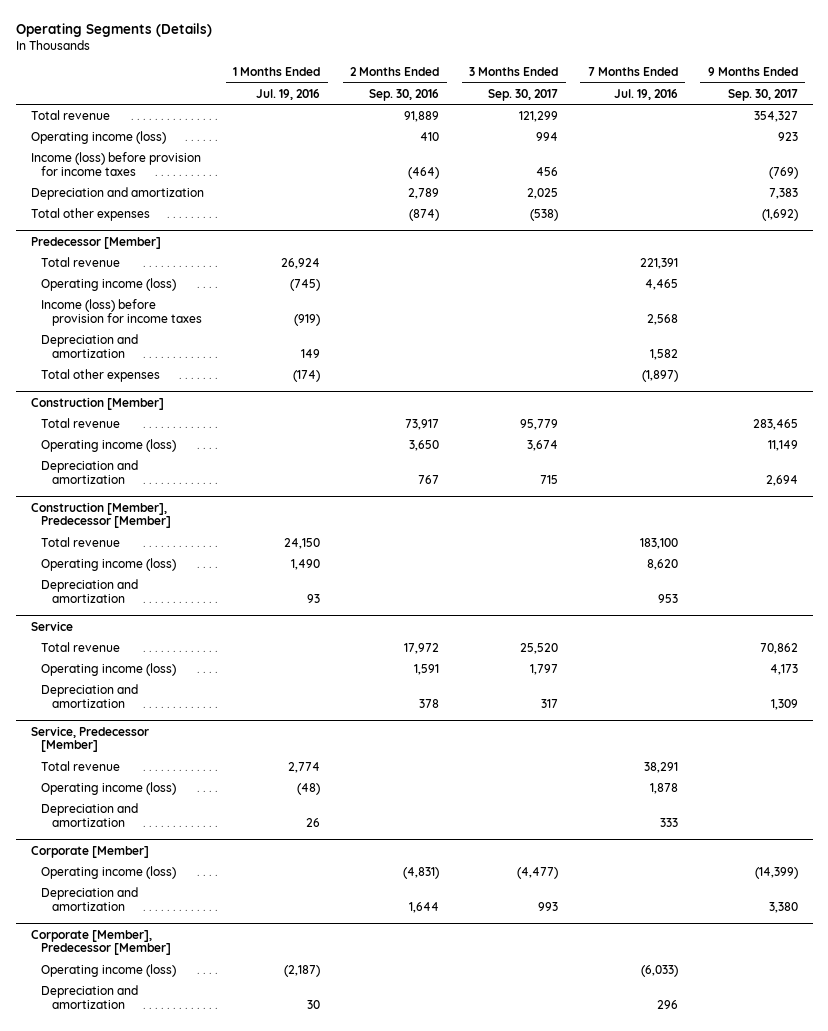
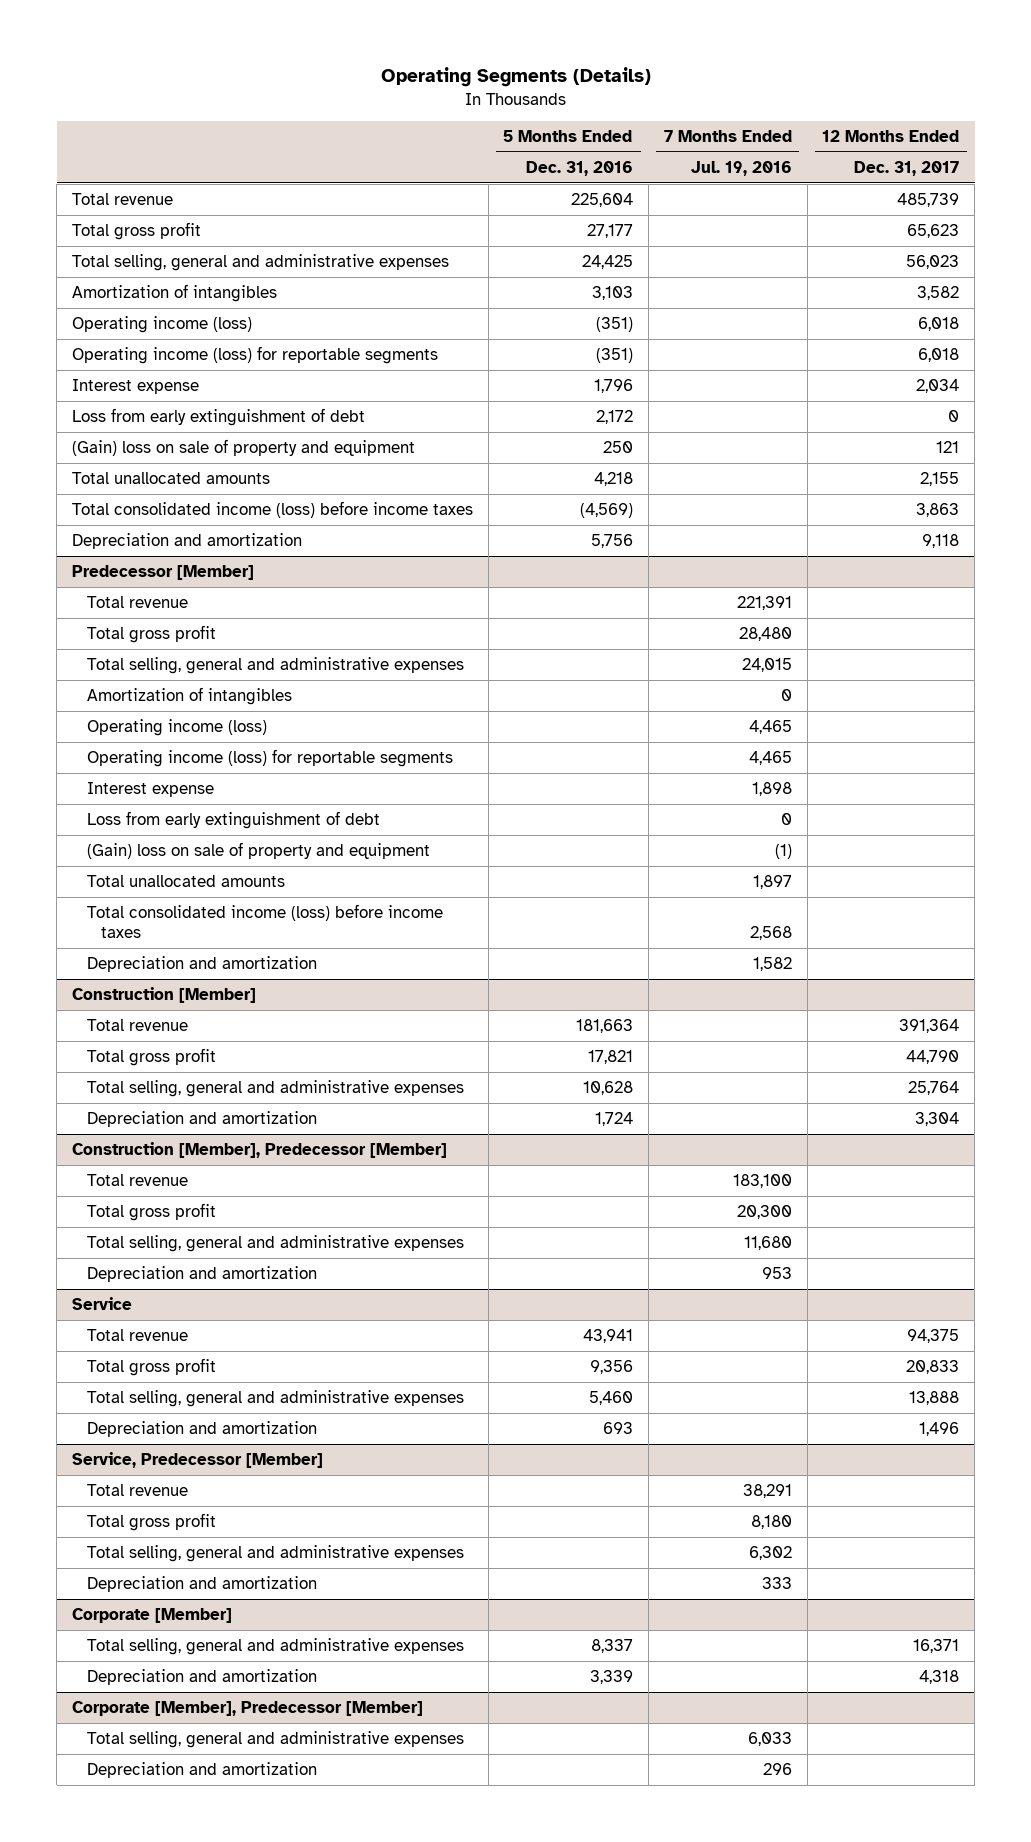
- | 1 Months Ended Jul. 19, 2016 | 2 Months Ended Sep. 30, 2016 | 3 Months Ended Sep. 30, 2017 | 7 Months Ended Jul. 19, 2016 | 9 Months Ended Sep. 30, 2017
+ | 5 Months Ended Dec. 31, 2016 | 7 Months Ended Jul. 19, 2016 | 12 Months Ended Dec. 31, 2017
+ Total gross profit | 27,177 | | 65,623
+ Total selling, general and administrative expenses | 24,425 | | 56,023
+ Amortization of intangibles | 3,103 | | 3,582
- Income (loss) before provision for income taxes | | (464) | 456 | | (769)
+ Operating income (loss) for reportable segments | (351) | | 6,018
+ Interest expense | 1,796 | | 2,034
+ Loss from early extinguishment of debt | 2,172 | | 0
+ (Gain) loss on sale of property and equipment | 250 | | 121
+ Total unallocated amounts | 4,218 | | 2,155
+ Total consolidated income (loss) before income taxes | (4,569) | | 3,863
- Total other expenses | | (874) | (538) | | (1,692)
@ Predecessor [Member]
+ Total gross profit | | 28,480 |
+ Total selling, general and administrative expenses | | 24,015 |
+ Amortization of intangibles | | 0 |
- Income (loss) before provision for income taxes | (919) | | | 2,568 |
+ Operating income (loss) for reportable segments | | 4,465 |
+ Interest expense | | 1,898 |
+ Loss from early extinguishment of debt | | 0 |
+ (Gain) loss on sale of property and equipment | | (1) |
+ Total unallocated amounts | | 1,897 |
+ Total consolidated income (loss) before income taxes | | 2,568 |
- Total other expenses | (174) | | | (1,897) |
@ Construction [Member]
- Operating income (loss) | | 3,650 | 3,674 | | 11,149
+ Total gross profit | 17,821 | | 44,790
+ Total selling, general and administrative expenses | 10,628 | | 25,764
@ Construction [Member], Predecessor [Member]
- Operating income (loss) | 1,490 | | | 8,620 |
+ Total gross profit | | 20,300 |
+ Total selling, general and administrative expenses | | 11,680 |
@ Service
- Operating income (loss) | | 1,591 | 1,797 | | 4,173
+ Total gross profit | 9,356 | | 20,833
+ Total selling, general and administrative expenses | 5,460 | | 13,888
@ Service, Predecessor [Member]
- Operating income (loss) | (48) | | | 1,878 |
+ Total gross profit | | 8,180 |
+ Total selling, general and administrative expenses | | 6,302 |
@ Corporate [Member]
- Operating income (loss) | | (4,831) | (4,477) | | (14,399)
+ Total selling, general and administrative expenses | 8,337 | | 16,371
@ Corporate [Member], Predecessor [Member]
- Operating income (loss) | (2,187) | | | (6,033) |
+ Total selling, general and administrative expenses | | 6,033 |

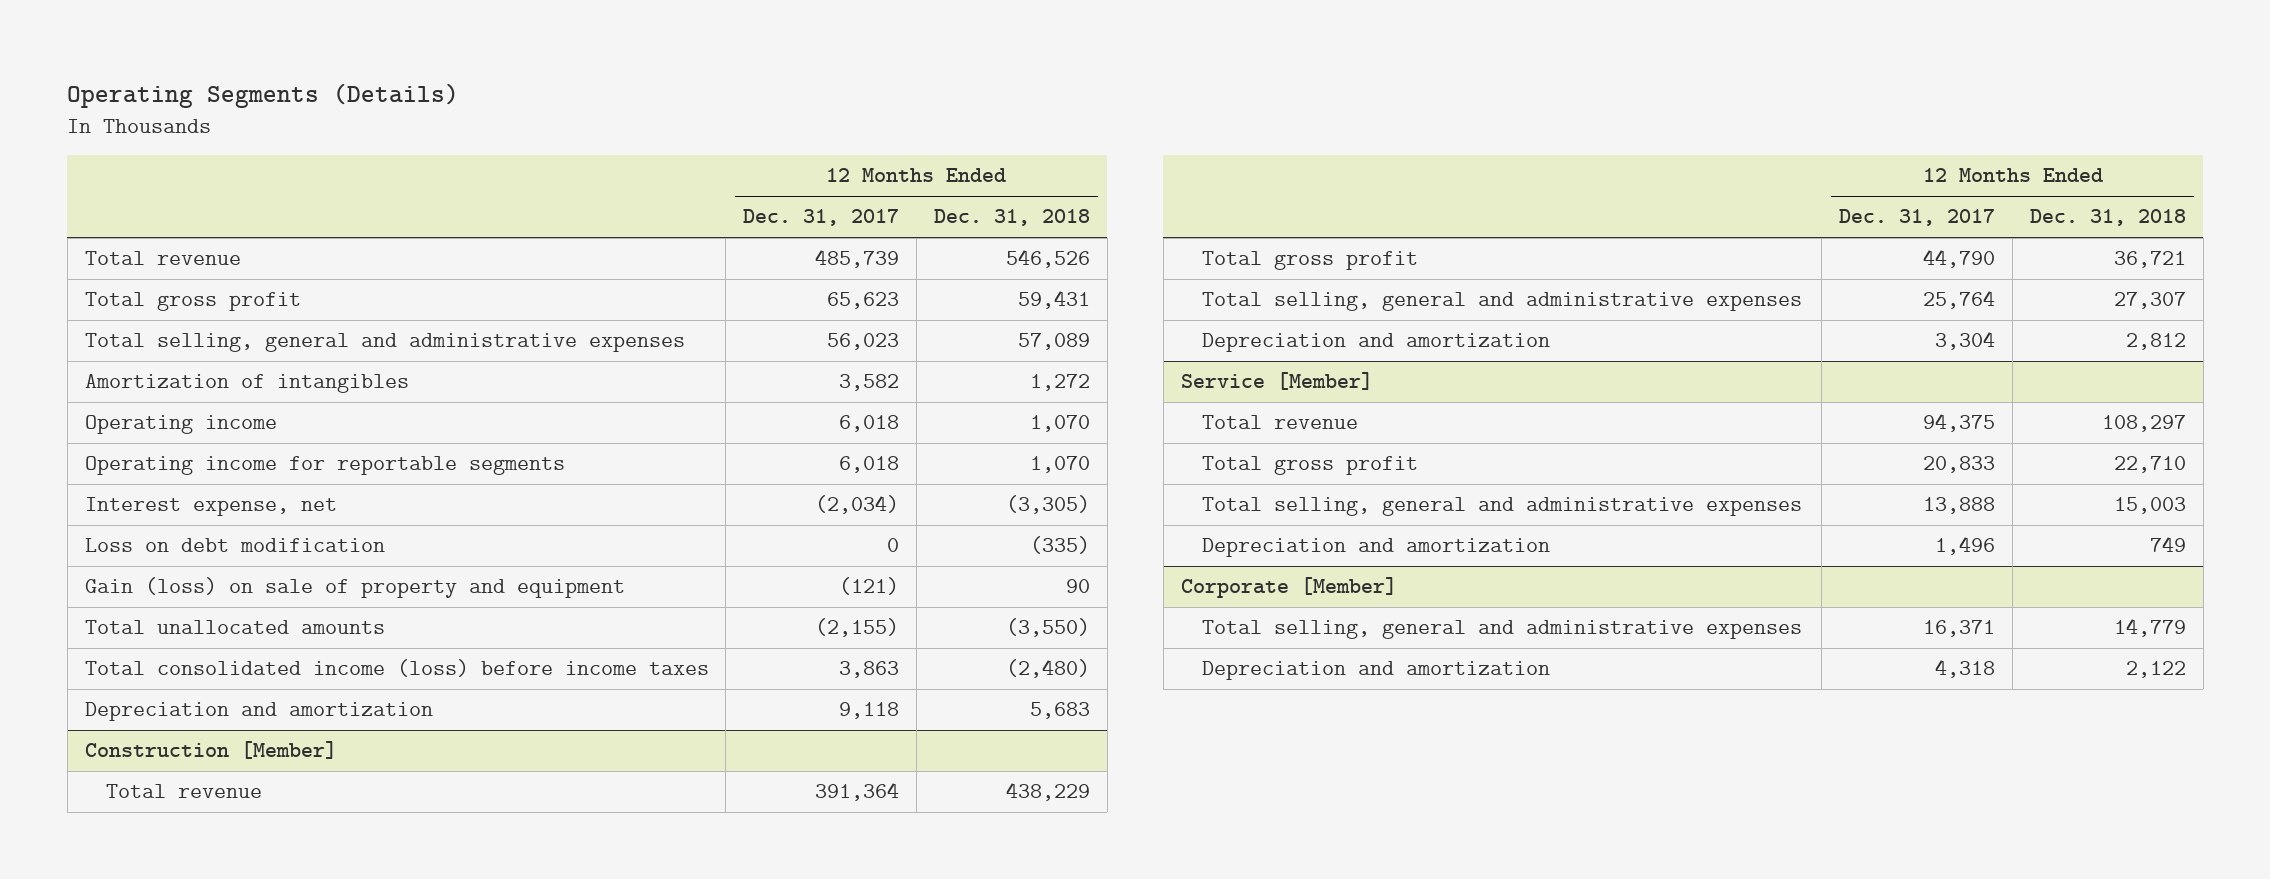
- | 5 Months Ended Dec. 31, 2016 | 7 Months Ended Jul. 19, 2016 | 12 Months Ended Dec. 31, 2017
+ | 12 Months Ended Dec. 31, 2017 | 12 Months Ended Dec. 31, 2018
- Operating income (loss) | (351) | | 6,018
- Operating income (loss) for reportable segments | (351) | | 6,018
- Interest expense | 1,796 | | 2,034
- Loss from early extinguishment of debt | 2,172 | | 0
- (Gain) loss on sale of property and equipment | 250 | | 121
- Total unallocated amounts | 4,218 | | 2,155
+ Operating income | 6,018 | 1,070
+ Operating income for reportable segments | 6,018 | 1,070
+ Interest expense, net | (2,034) | (3,305)
+ Loss on debt modification | 0 | (335)
+ Gain (loss) on sale of property and equipment | (121) | 90
+ Total unallocated amounts | (2,155) | (3,550)
- Predecessor [Member]
- Total revenue | | 221,391 |
- Total gross profit | | 28,480 |
- Total selling, general and administrative expenses | | 24,015 |
- Amortization of intangibles | | 0 |
- Operating income (loss) | | 4,465 |
- Operating income (loss) for reportable segments | | 4,465 |
- Interest expense | | 1,898 |
- Loss from early extinguishment of debt | | 0 |
- (Gain) loss on sale of property and equipment | | (1) |
- Total unallocated amounts | | 1,897 |
- Total consolidated income (loss) before income taxes | | 2,568 |
- Depreciation and amortization | | 1,582 |
- Construction [Member], Predecessor [Member]
- Total revenue | | 183,100 |
- Total gross profit | | 20,300 |
- Total selling, general and administrative expenses | | 11,680 |
- Depreciation and amortization | | 953 |
- Service
+ Service [Member]
- Service, Predecessor [Member]
- Total revenue | | 38,291 |
- Total gross profit | | 8,180 |
- Total selling, general and administrative expenses | | 6,302 |
- Depreciation and amortization | | 333 |
- Corporate [Member], Predecessor [Member]
- Total selling, general and administrative expenses | | 6,033 |
- Depreciation and amortization | | 296 |

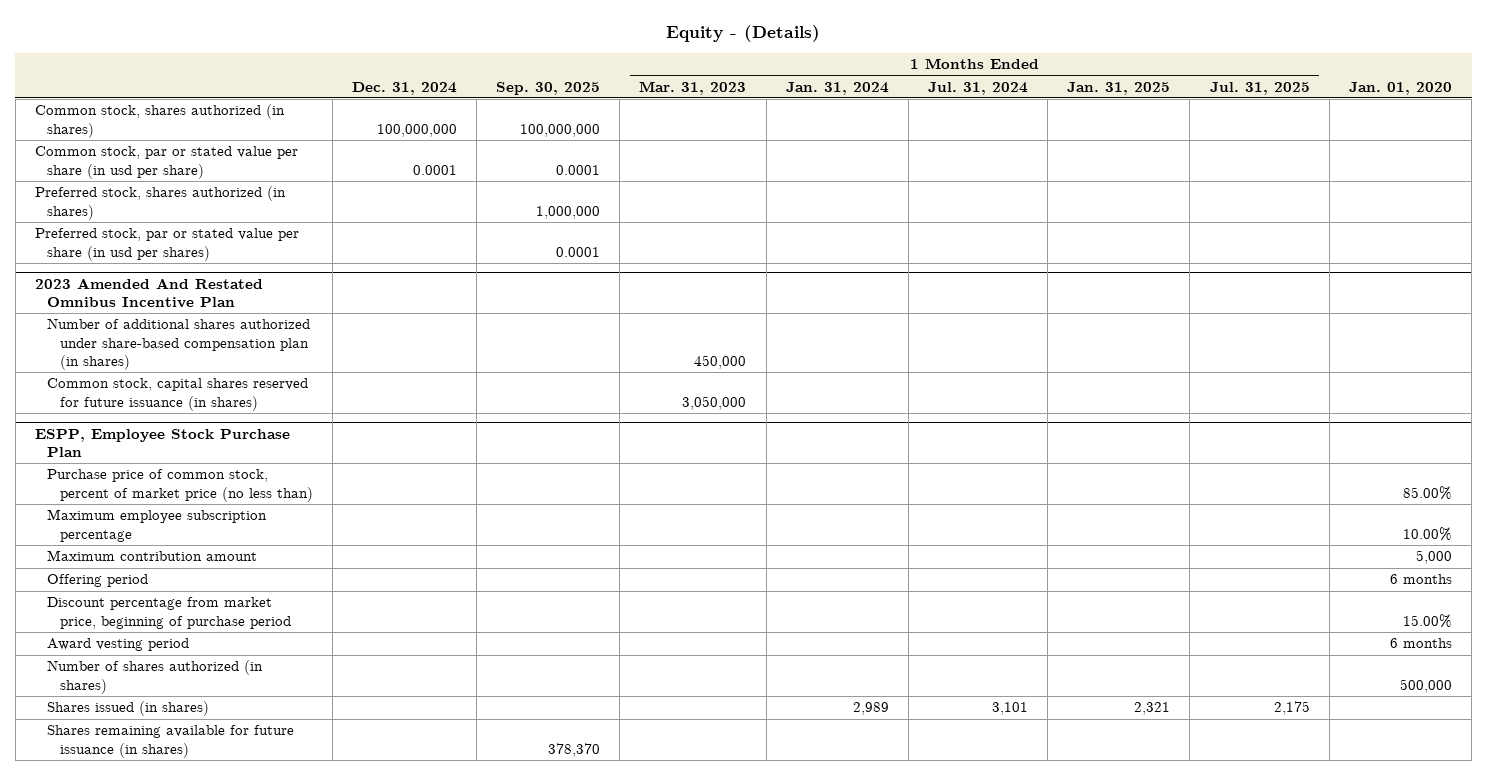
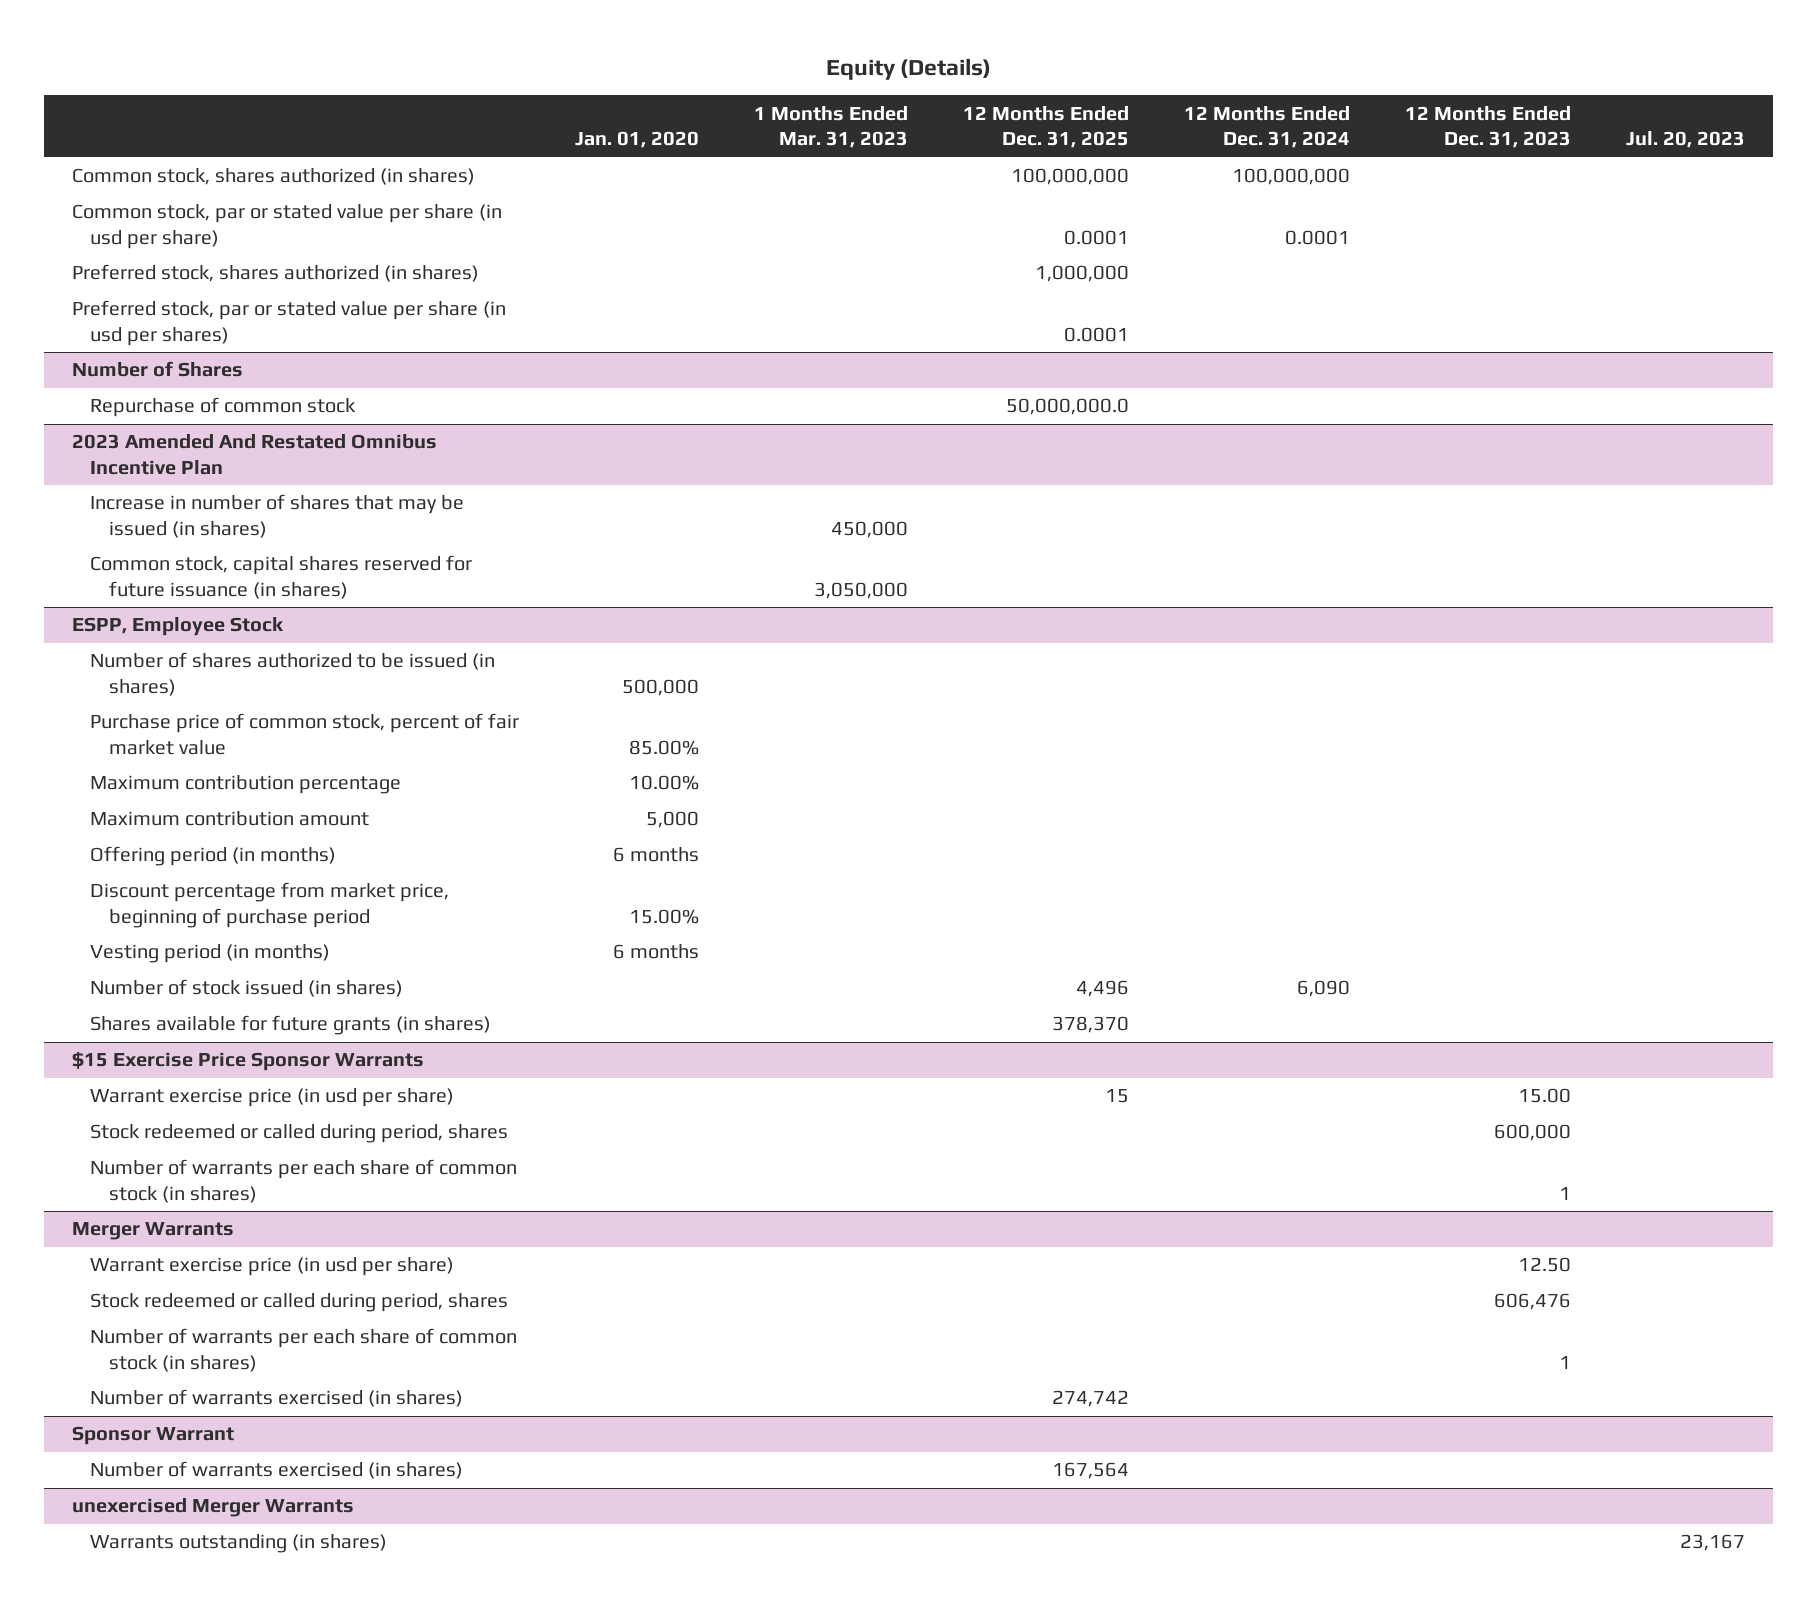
- Equity - (Details)
+ Equity (Details)
- | Dec. 31, 2024 | Sep. 30, 2025 | 1 Months Ended Mar. 31, 2023 | 1 Months Ended Jan. 31, 2024 | 1 Months Ended Jul. 31, 2024 | 1 Months Ended Jan. 31, 2025 | 1 Months Ended Jul. 31, 2025 | Jan. 01, 2020
+ | Jan. 01, 2020 | 1 Months Ended Mar. 31, 2023 | 12 Months Ended Dec. 31, 2025 | 12 Months Ended Dec. 31, 2024 | 12 Months Ended Dec. 31, 2023 | Jul. 20, 2023
+ Number of Shares
+ Repurchase of common stock | | | 50,000,000.0 | | |
@ 2023 Amended And Restated Omnibus Incentive Plan
- Number of additional shares authorized under share-based compensation plan (in shares) | | | 450,000 | | | | |
+ Increase in number of shares that may be issued (in shares) | | 450,000 | | | |
- ESPP, Employee Stock Purchase Plan
- Purchase price of common stock, percent of market price (no less than) | | | | | | | | 85.00%
- Maximum employee subscription percentage | | | | | | | | 10.00%
+ ESPP, Employee Stock
+ Number of shares authorized to be issued (in shares) | 500,000 | | | | |
+ Purchase price of common stock, percent of fair market value | 85.00% | | | | |
+ Maximum contribution percentage | 10.00% | | | | |
- Offering period | | | | | | | | 6 months
+ Offering period (in months) | 6 months | | | | |
- Award vesting period | | | | | | | | 6 months
- Number of shares authorized (in shares) | | | | | | | | 500,000
- Shares issued (in shares) | | | | 2,989 | 3,101 | 2,321 | 2,175 |
- Shares remaining available for future issuance (in shares) | | 378,370 | | | | | |
+ Vesting period (in months) | 6 months | | | | |
+ Number of stock issued (in shares) | | | 4,496 | 6,090 | |
+ Shares available for future grants (in shares) | | | 378,370 | | |
+ $15 Exercise Price Sponsor Warrants
+ Warrant exercise price (in usd per share) | | | 15 | | 15.00 |
+ Stock redeemed or called during period, shares | | | | | 600,000 |
+ Number of warrants per each share of common stock (in shares) | | | | | 1 |
+ Merger Warrants
+ Warrant exercise price (in usd per share) | | | | | 12.50 |
+ Stock redeemed or called during period, shares | | | | | 606,476 |
+ Number of warrants per each share of common stock (in shares) | | | | | 1 |
+ Number of warrants exercised (in shares) | | | 274,742 | | |
+ Sponsor Warrant
+ Number of warrants exercised (in shares) | | | 167,564 | | |
+ unexercised Merger Warrants
+ Warrants outstanding (in shares) | | | | | | 23,167

